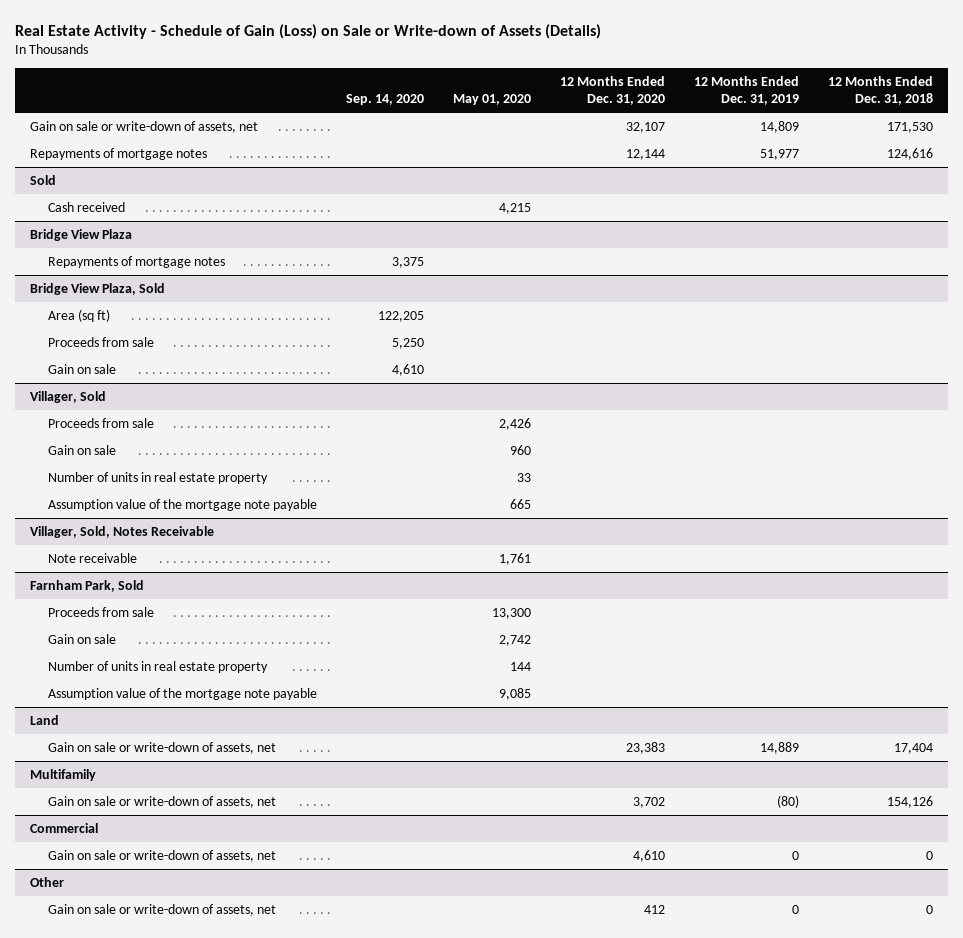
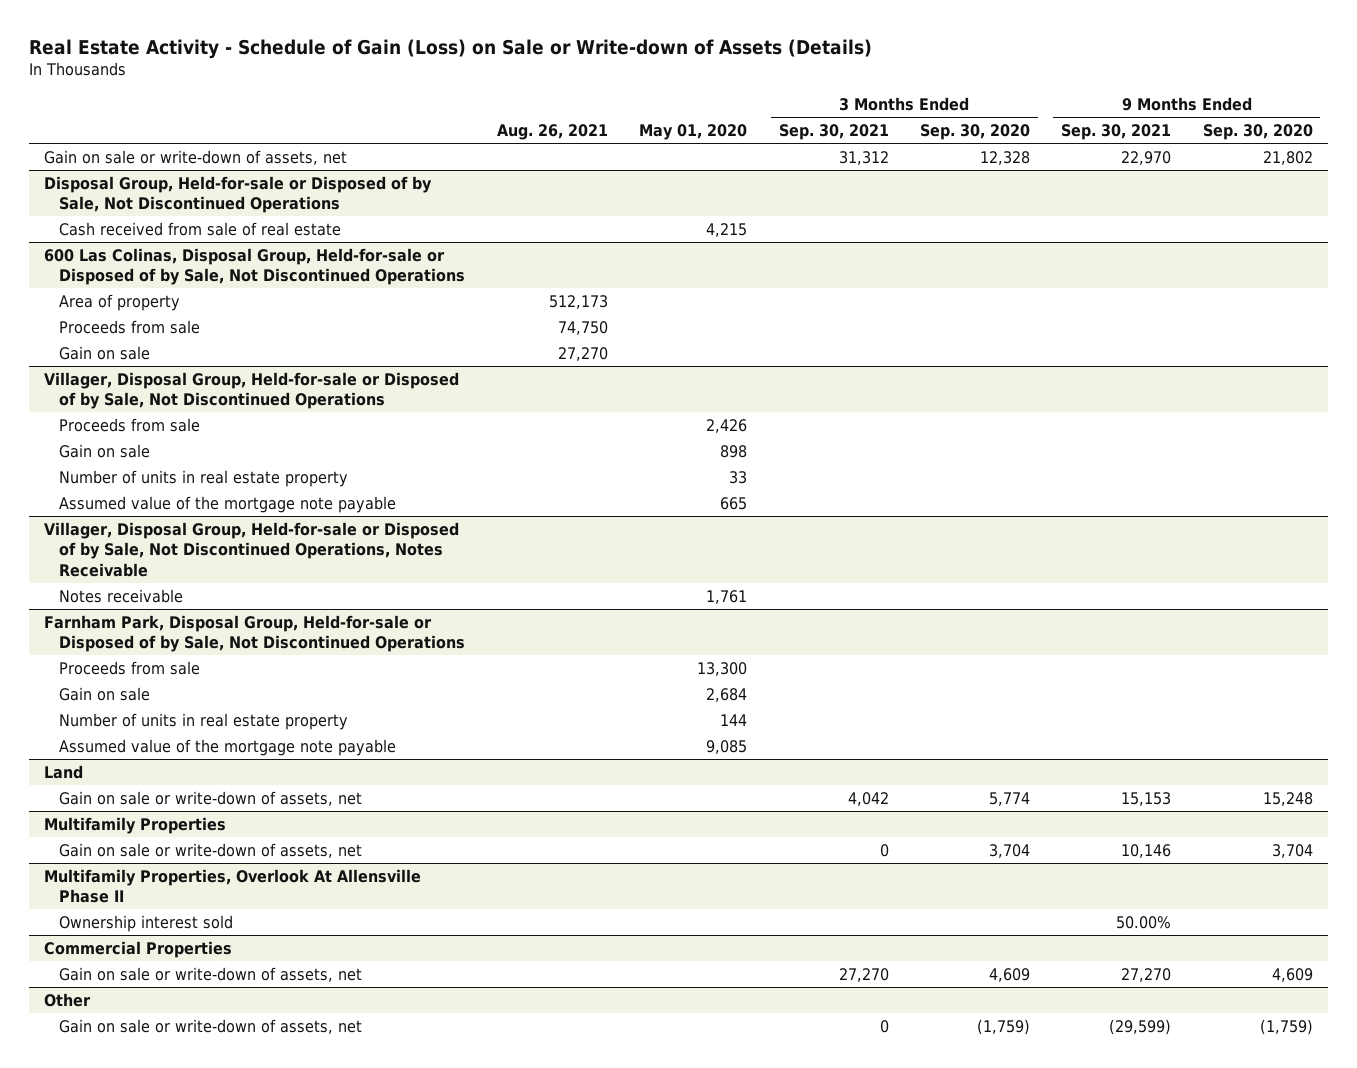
- | Sep. 14, 2020 | May 01, 2020 | 12 Months Ended Dec. 31, 2020 | 12 Months Ended Dec. 31, 2019 | 12 Months Ended Dec. 31, 2018
+ | Aug. 26, 2021 | May 01, 2020 | 3 Months Ended Sep. 30, 2021 | 3 Months Ended Sep. 30, 2020 | 9 Months Ended Sep. 30, 2021 | 9 Months Ended Sep. 30, 2020
- Repayments of mortgage notes | | | 12,144 | 51,977 | 124,616
- Sold
- Cash received | | 4,215 | | |
- Bridge View Plaza
- Repayments of mortgage notes | 3,375 | | | |
- Bridge View Plaza, Sold
- Area (sq ft) | 122,205 | | | |
- Proceeds from sale | 5,250 | | | |
- Gain on sale | 4,610 | | | |
- Villager, Sold
+ Disposal Group, Held-for-sale or Disposed of by Sale, Not Discontinued Operations
+ Cash received from sale of real estate | | 4,215 | | | |
+ 600 Las Colinas, Disposal Group, Held-for-sale or Disposed of by Sale, Not Discontinued Operations
+ Area of property | 512,173 | | | | |
+ Proceeds from sale | 74,750 | | | | |
+ Gain on sale | 27,270 | | | | |
+ Villager, Disposal Group, Held-for-sale or Disposed of by Sale, Not Discontinued Operations
- Gain on sale | | 960 | | |
+ Gain on sale | | 898 | | | |
- Assumption value of the mortgage note payable | | 665 | | |
- Villager, Sold, Notes Receivable
- Note receivable | | 1,761 | | |
- Farnham Park, Sold
+ Assumed value of the mortgage note payable | | 665 | | | |
+ Villager, Disposal Group, Held-for-sale or Disposed of by Sale, Not Discontinued Operations, Notes Receivable
+ Notes receivable | | 1,761 | | | |
+ Farnham Park, Disposal Group, Held-for-sale or Disposed of by Sale, Not Discontinued Operations
- Gain on sale | | 2,742 | | |
+ Gain on sale | | 2,684 | | | |
- Assumption value of the mortgage note payable | | 9,085 | | |
+ Assumed value of the mortgage note payable | | 9,085 | | | |
- Multifamily
+ Multifamily Properties
- Commercial
+ Multifamily Properties, Overlook At Allensville Phase II
+ Ownership interest sold | | | | | 50.00% |
+ Commercial Properties

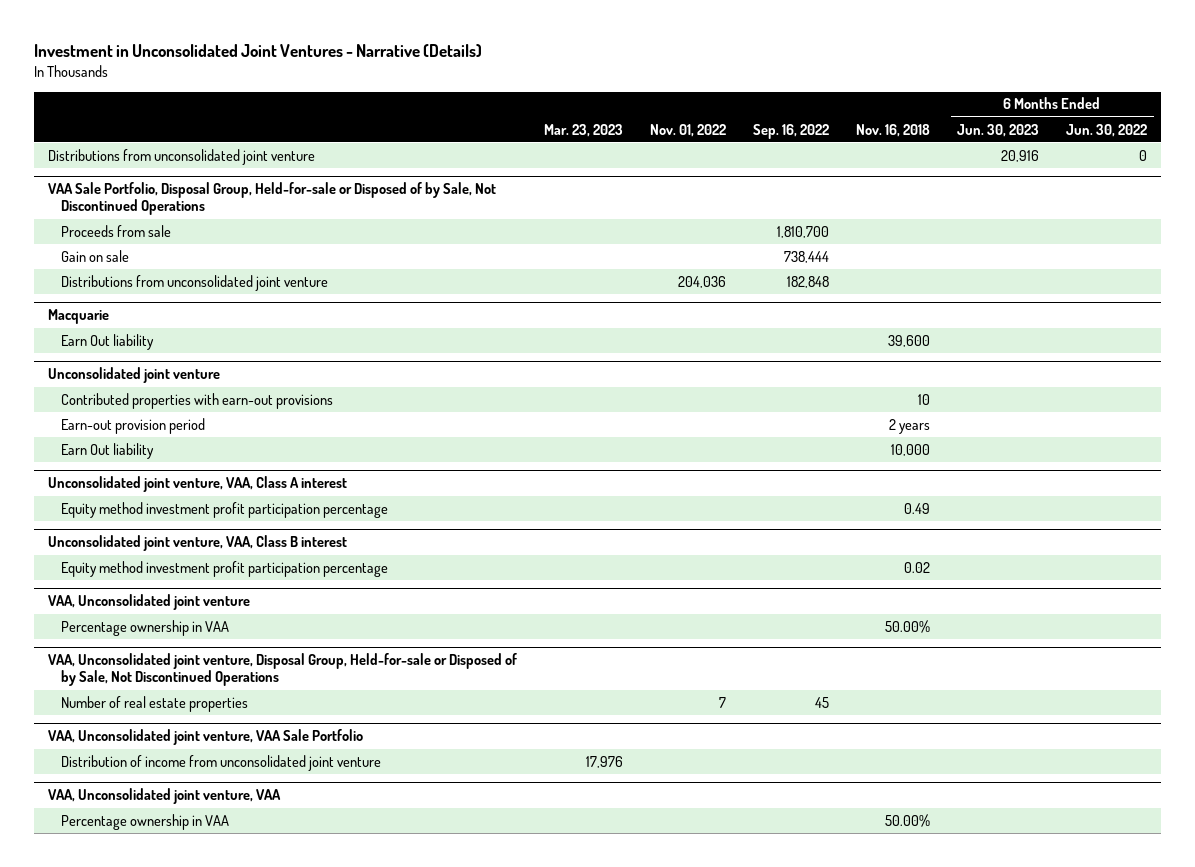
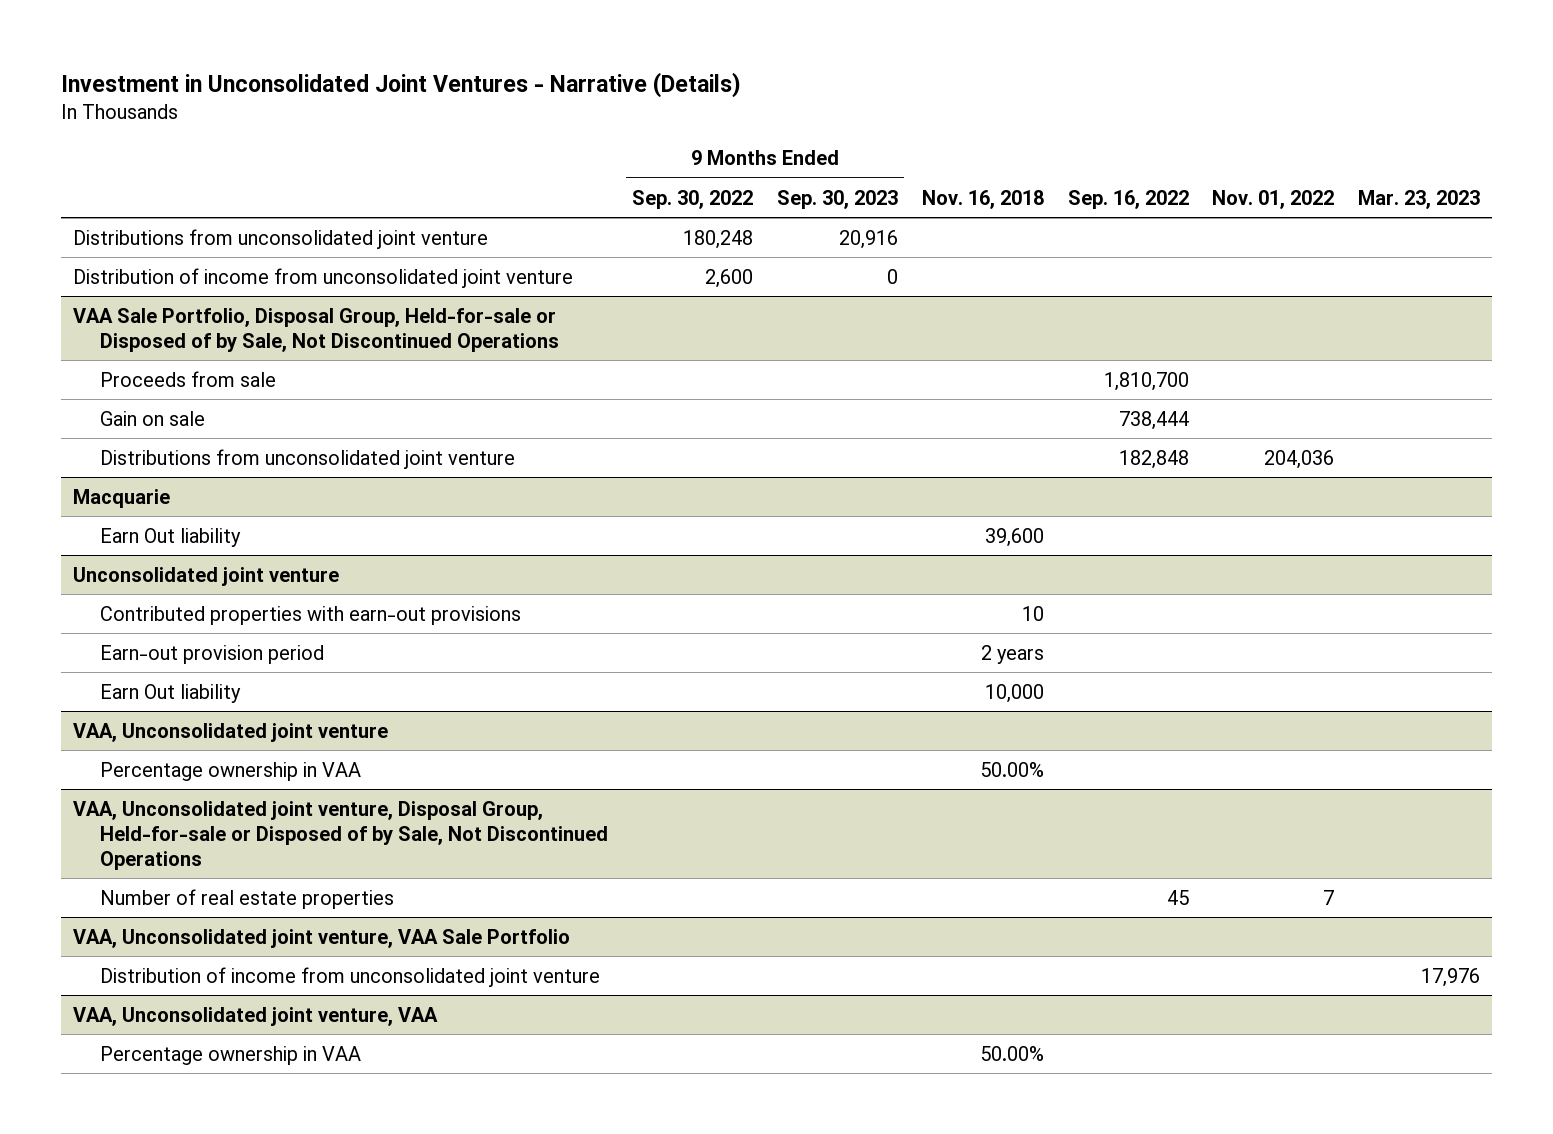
- | Mar. 23, 2023 | Nov. 01, 2022 | Sep. 16, 2022 | Nov. 16, 2018 | 6 Months Ended Jun. 30, 2023 | 6 Months Ended Jun. 30, 2022
+ | 9 Months Ended Sep. 30, 2022 | 9 Months Ended Sep. 30, 2023 | Nov. 16, 2018 | Sep. 16, 2022 | Nov. 01, 2022 | Mar. 23, 2023
+ Distribution of income from unconsolidated joint venture | 2,600 | 0 | | | |
- Unconsolidated joint venture, VAA, Class A interest
- Equity method investment profit participation percentage | | | | 0.49 | |
- Unconsolidated joint venture, VAA, Class B interest
- Equity method investment profit participation percentage | | | | 0.02 | |

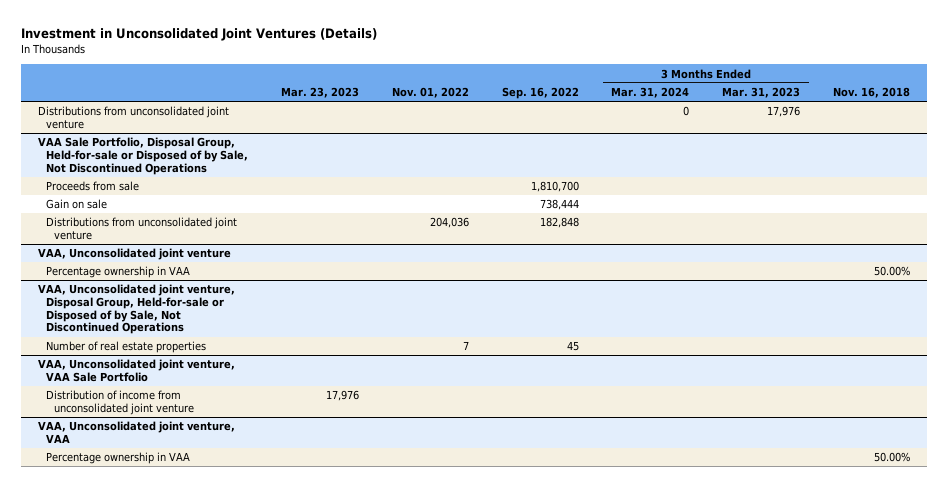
- Investment in Unconsolidated Joint Ventures - Narrative (Details)
+ Investment in Unconsolidated Joint Ventures (Details)
- | 9 Months Ended Sep. 30, 2022 | 9 Months Ended Sep. 30, 2023 | Nov. 16, 2018 | Sep. 16, 2022 | Nov. 01, 2022 | Mar. 23, 2023
+ | Mar. 23, 2023 | Nov. 01, 2022 | Sep. 16, 2022 | 3 Months Ended Mar. 31, 2024 | 3 Months Ended Mar. 31, 2023 | Nov. 16, 2018
- Distribution of income from unconsolidated joint venture | 2,600 | 0 | | | |
- Macquarie
- Earn Out liability | | | 39,600 | | |
- Unconsolidated joint venture
- Contributed properties with earn-out provisions | | | 10 | | |
- Earn-out provision period | | | 2 years | | |
- Earn Out liability | | | 10,000 | | |

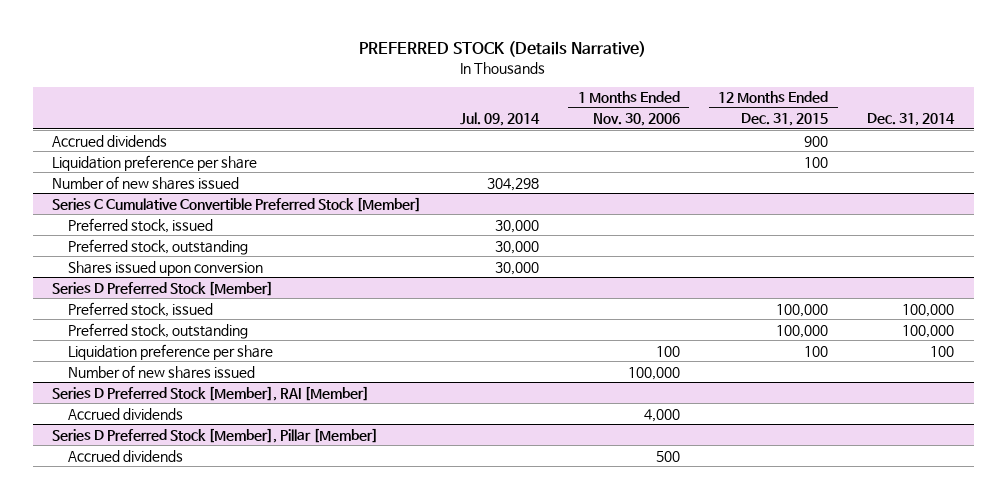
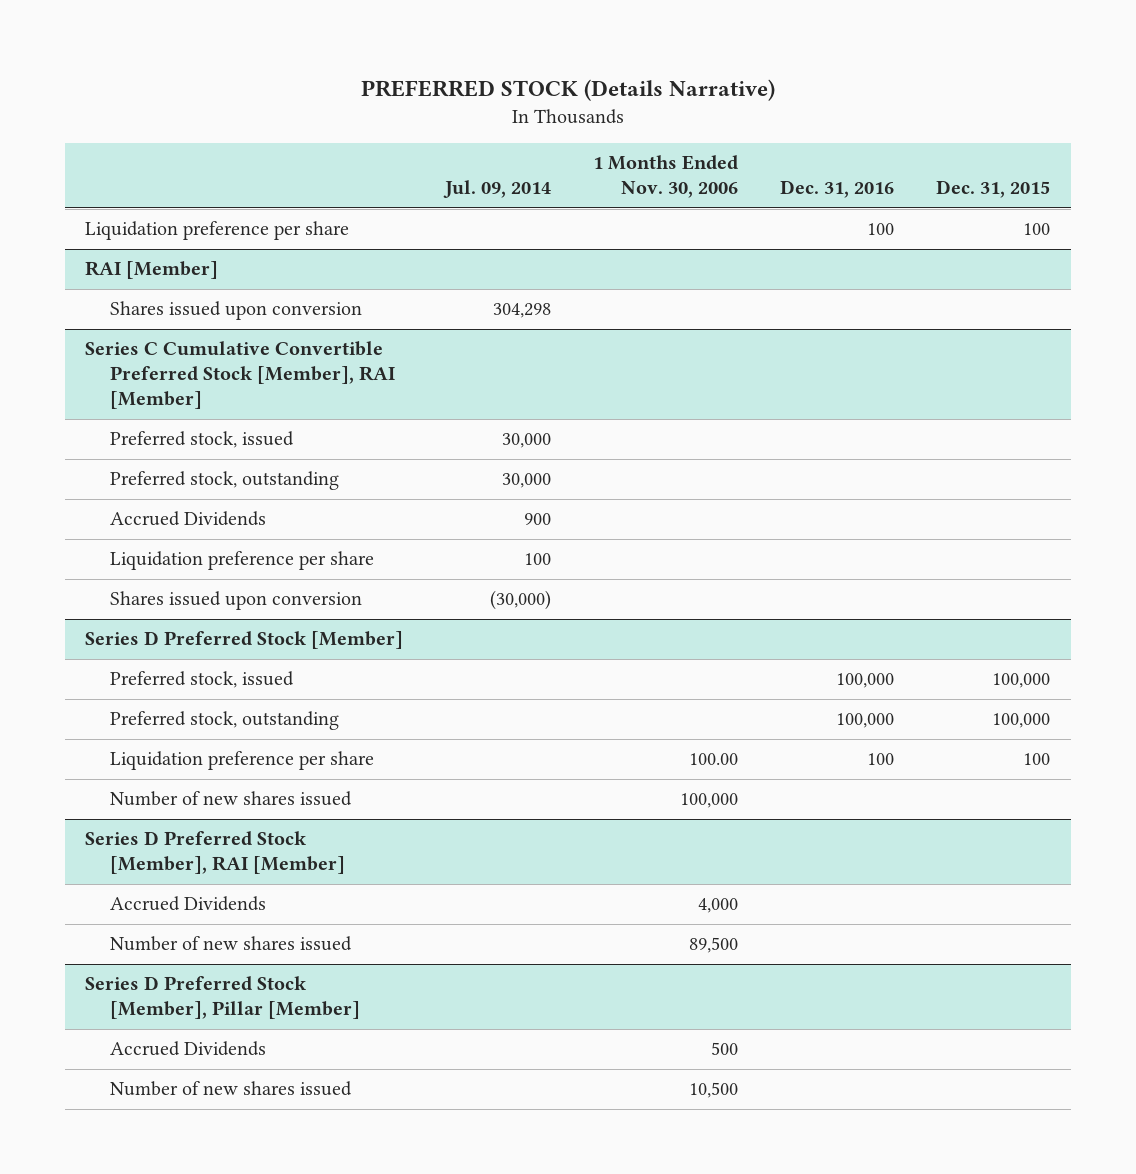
- | Jul. 09, 2014 | 1 Months Ended Nov. 30, 2006 | 12 Months Ended Dec. 31, 2015 | Dec. 31, 2014
+ | Jul. 09, 2014 | 1 Months Ended Nov. 30, 2006 | Dec. 31, 2016 | Dec. 31, 2015
- Accrued dividends | | | 900 |
- Number of new shares issued | 304,298 | | |
- Series C Cumulative Convertible Preferred Stock [Member]
+ RAI [Member]
+ Shares issued upon conversion | 304,298 | | |
+ Series C Cumulative Convertible Preferred Stock [Member], RAI [Member]
- Shares issued upon conversion | 30,000 | | |
+ Accrued Dividends | 900 | | |
+ Liquidation preference per share | 100 | | |
+ Shares issued upon conversion | (30,000) | | |
@ Series D Preferred Stock [Member]
- Liquidation preference per share | | 100 | 100 | 100
+ Liquidation preference per share | | 100.00 | 100 | 100
@ Series D Preferred Stock [Member], RAI [Member]
- Accrued dividends | | 4,000 | |
+ Accrued Dividends | | 4,000 | |
+ Number of new shares issued | | 89,500 | |
@ Series D Preferred Stock [Member], Pillar [Member]
- Accrued dividends | | 500 | |
+ Accrued Dividends | | 500 | |
+ Number of new shares issued | | 10,500 | |

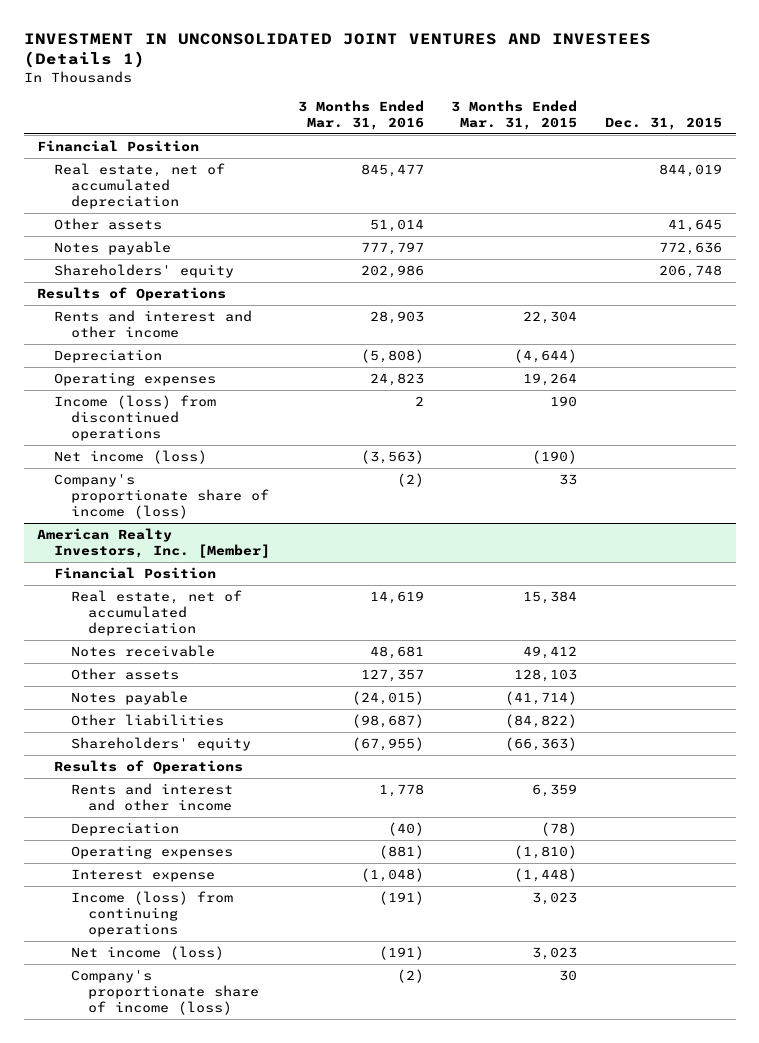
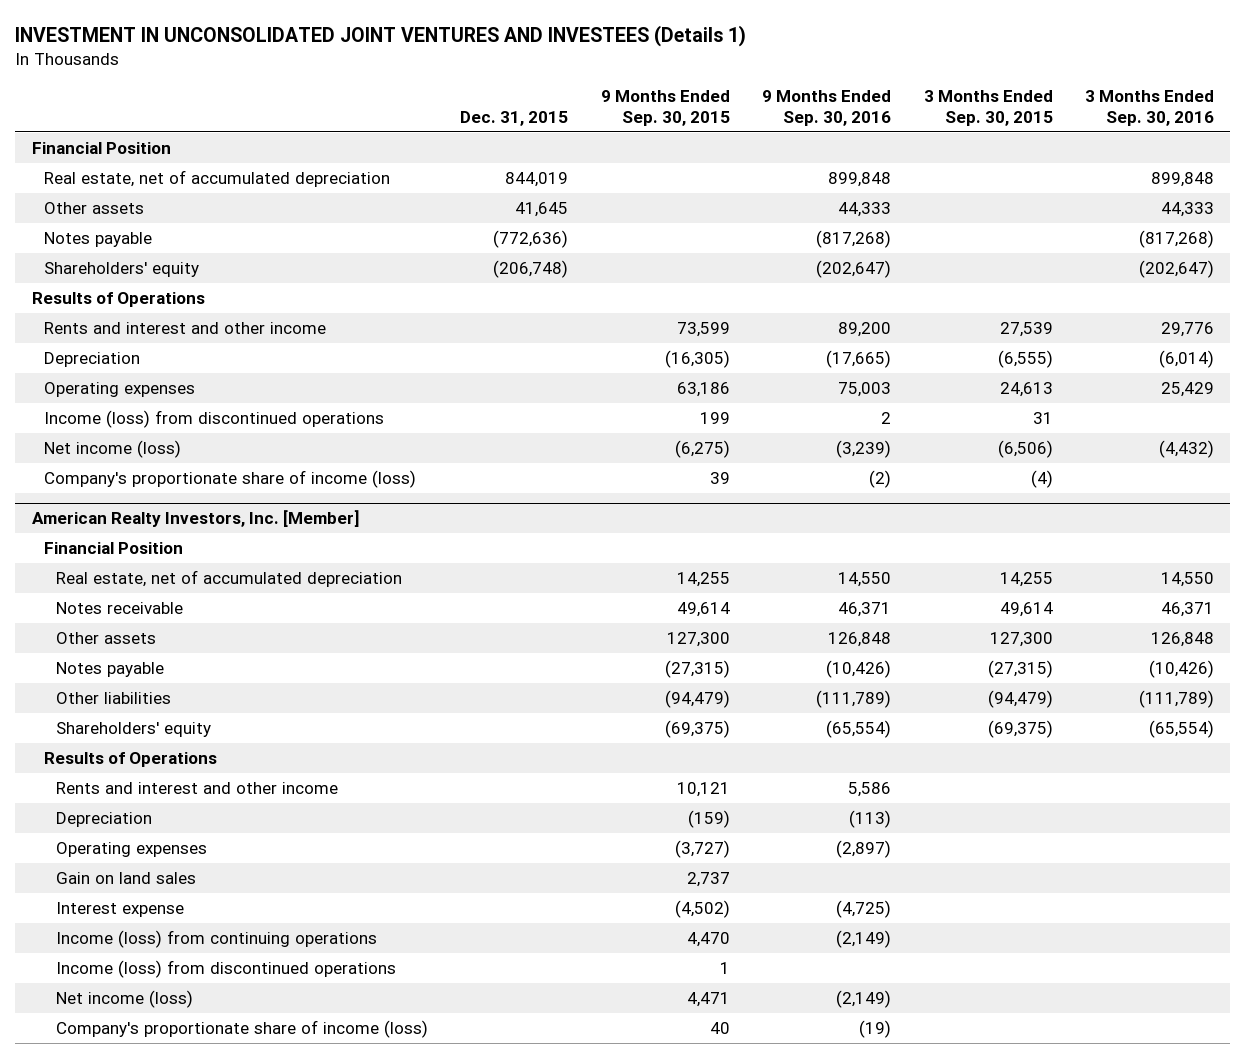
- | 3 Months Ended Mar. 31, 2016 | 3 Months Ended Mar. 31, 2015 | Dec. 31, 2015
+ | Dec. 31, 2015 | 9 Months Ended Sep. 30, 2015 | 9 Months Ended Sep. 30, 2016 | 3 Months Ended Sep. 30, 2015 | 3 Months Ended Sep. 30, 2016
- Notes payable | 777,797 | | 772,636
- Shareholders' equity | 202,986 | | 206,748
+ Notes payable | (772,636) | | (817,268) | | (817,268)
+ Shareholders' equity | (206,748) | | (202,647) | | (202,647)
@ American Realty Investors, Inc. [Member]
+ Gain on land sales | | 2,737 | | |
+ Income (loss) from discontinued operations | | 1 | | |

